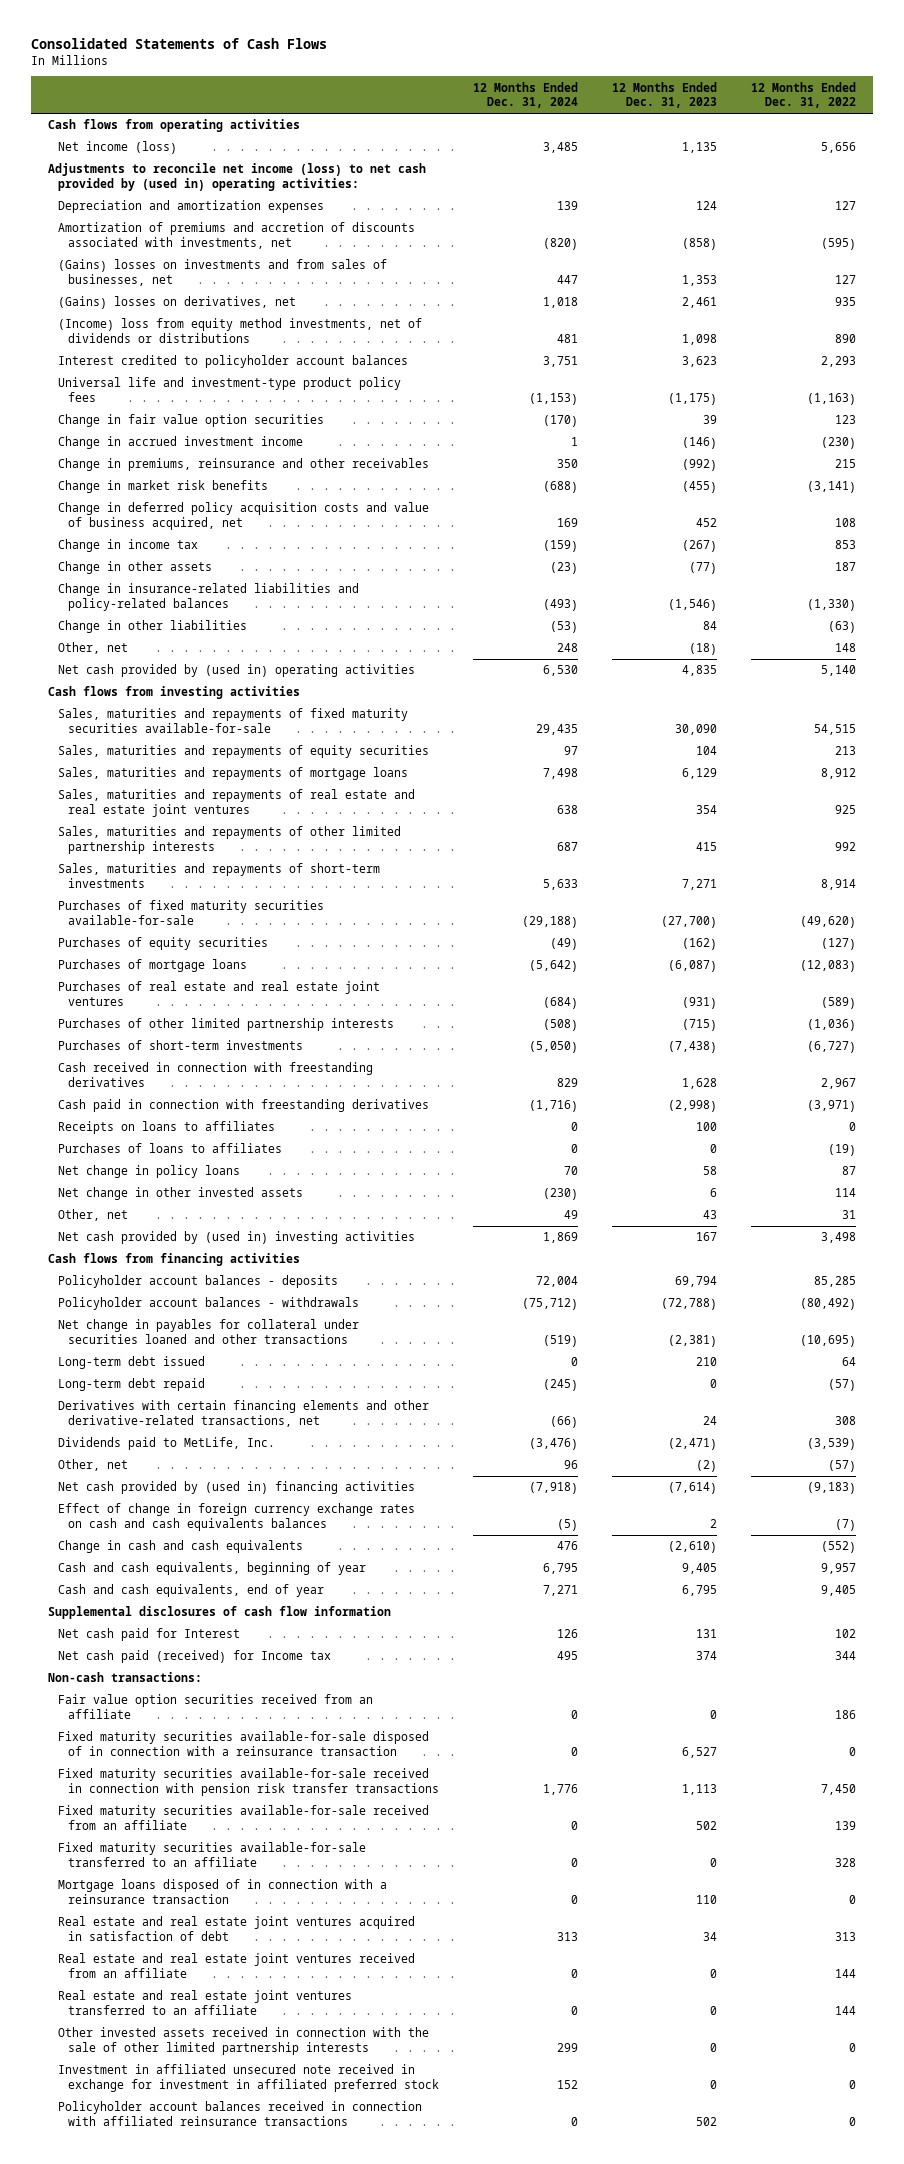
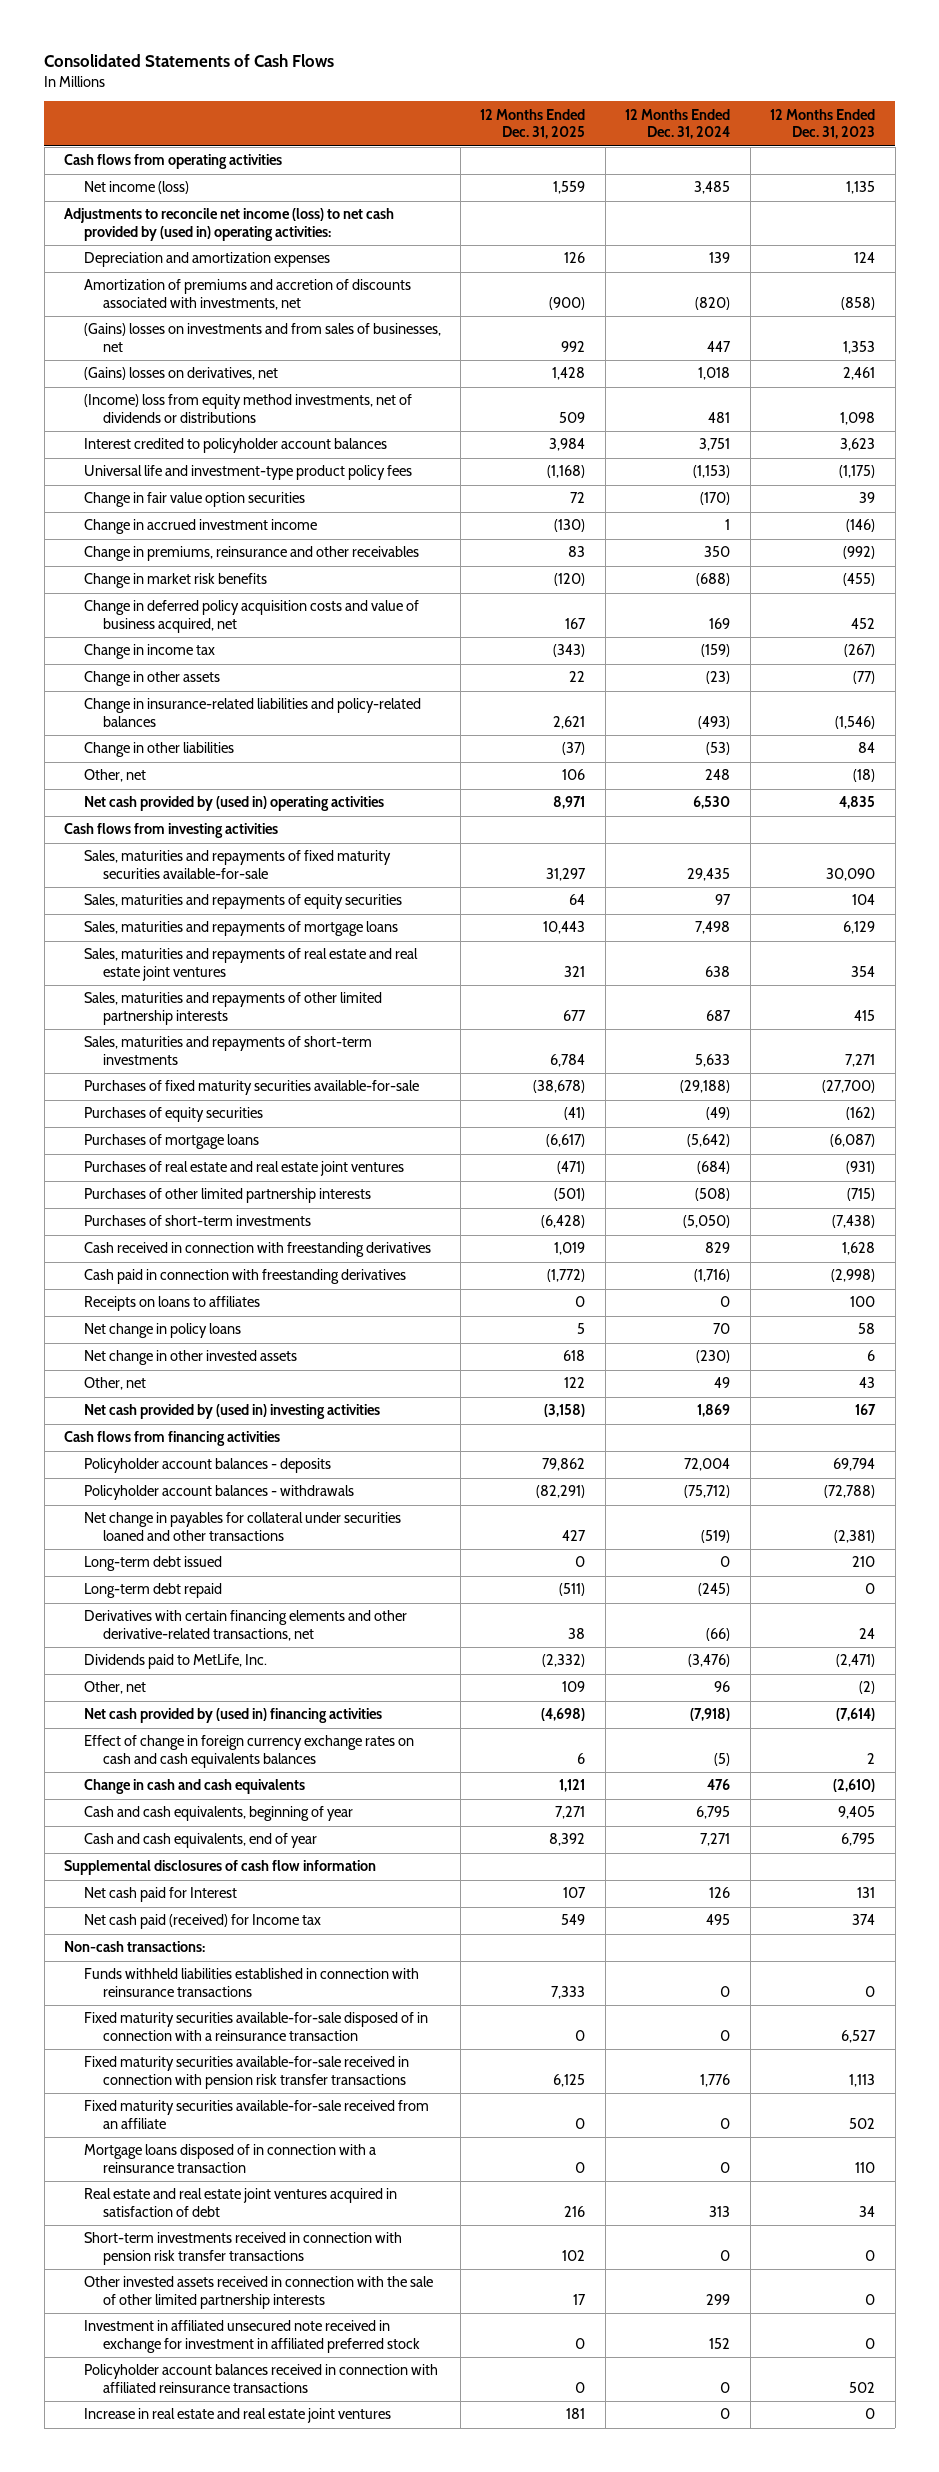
- | 12 Months Ended Dec. 31, 2024 | 12 Months Ended Dec. 31, 2023 | 12 Months Ended Dec. 31, 2022
+ | 12 Months Ended Dec. 31, 2025 | 12 Months Ended Dec. 31, 2024 | 12 Months Ended Dec. 31, 2023
- Purchases of loans to affiliates | 0 | 0 | (19)
- Fair value option securities received from an affiliate | 0 | 0 | 186
+ Funds withheld liabilities established in connection with reinsurance transactions | 7,333 | 0 | 0
- Fixed maturity securities available-for-sale transferred to an affiliate | 0 | 0 | 328
- Real estate and real estate joint ventures received from an affiliate | 0 | 0 | 144
- Real estate and real estate joint ventures transferred to an affiliate | 0 | 0 | 144
+ Short-term investments received in connection with pension risk transfer transactions | 102 | 0 | 0
+ Increase in real estate and real estate joint ventures | 181 | 0 | 0

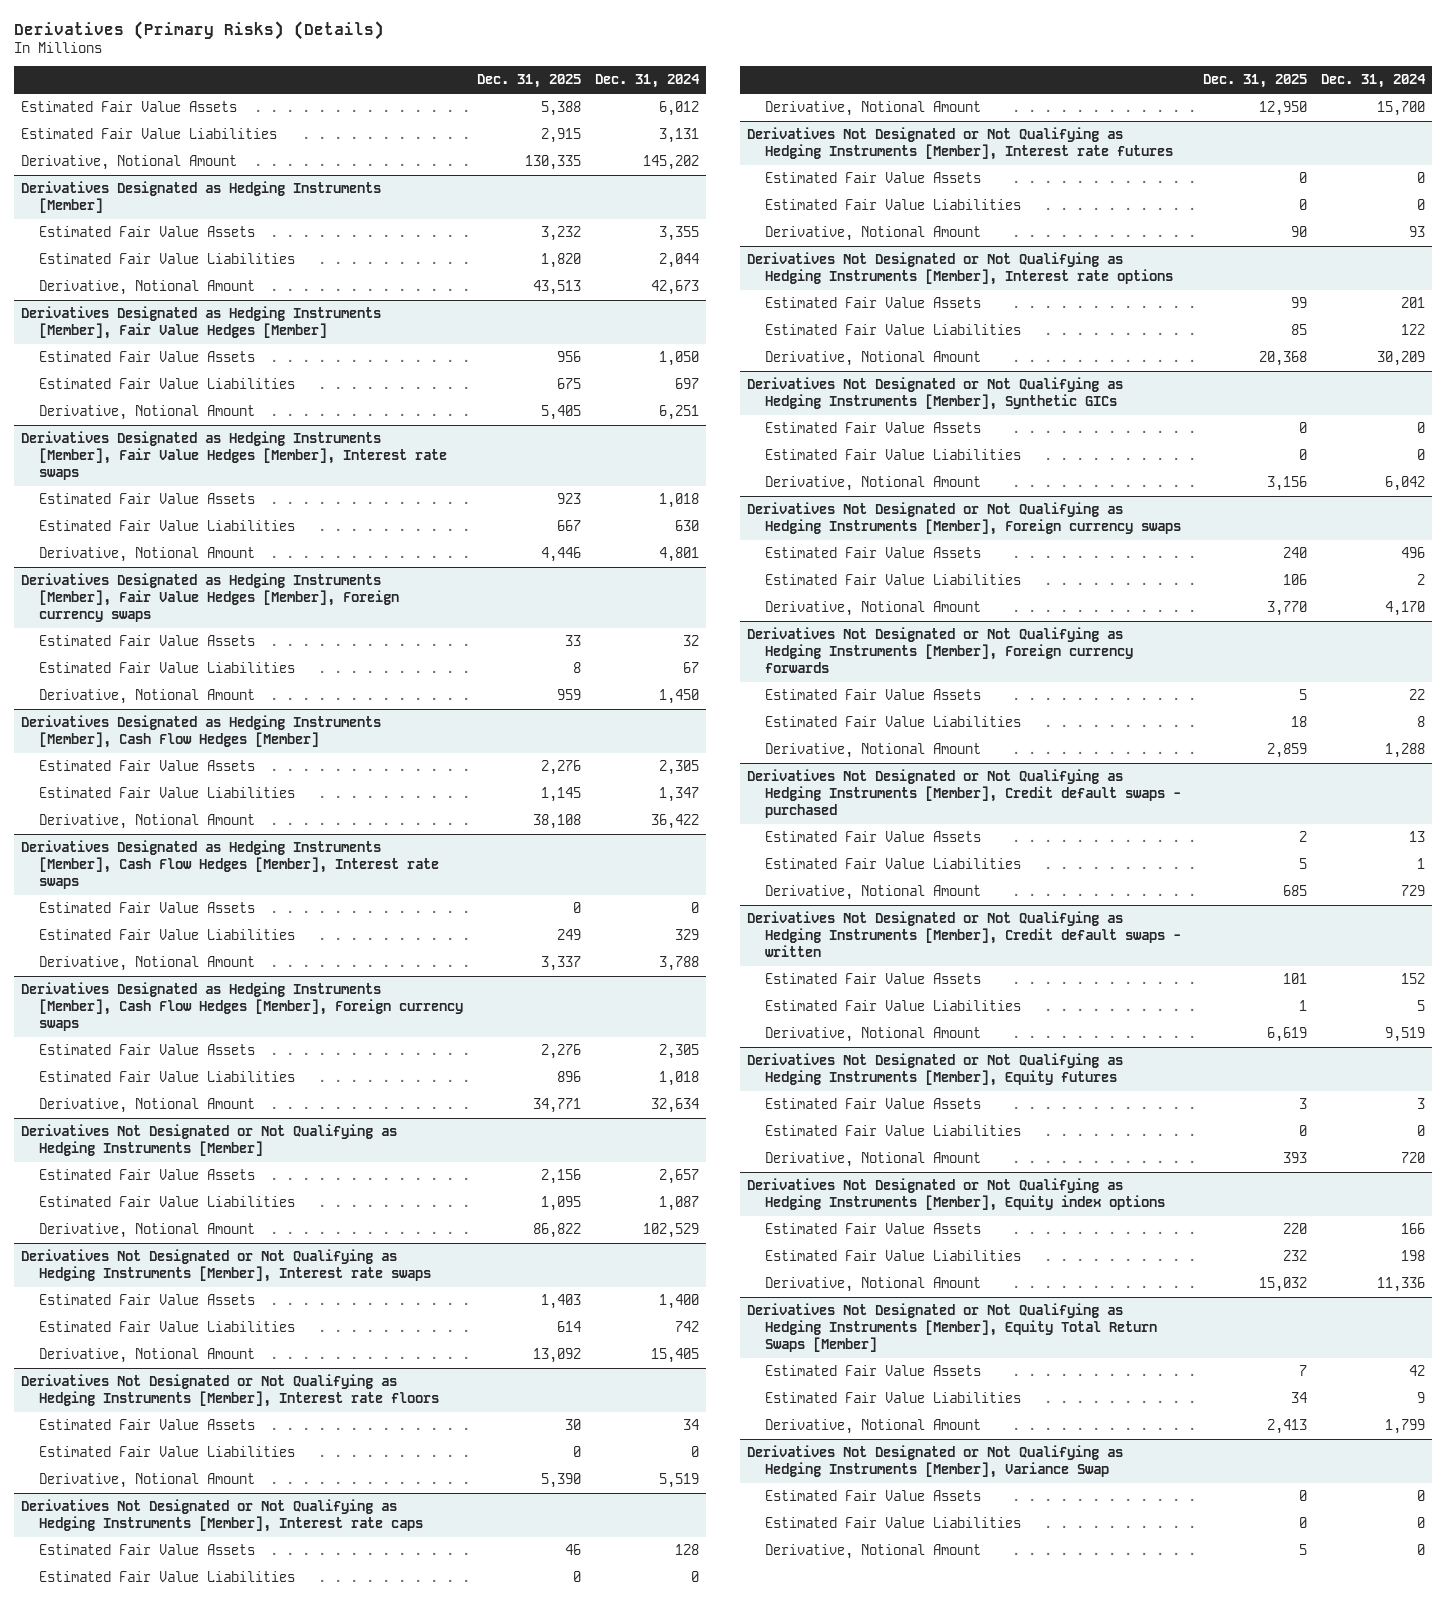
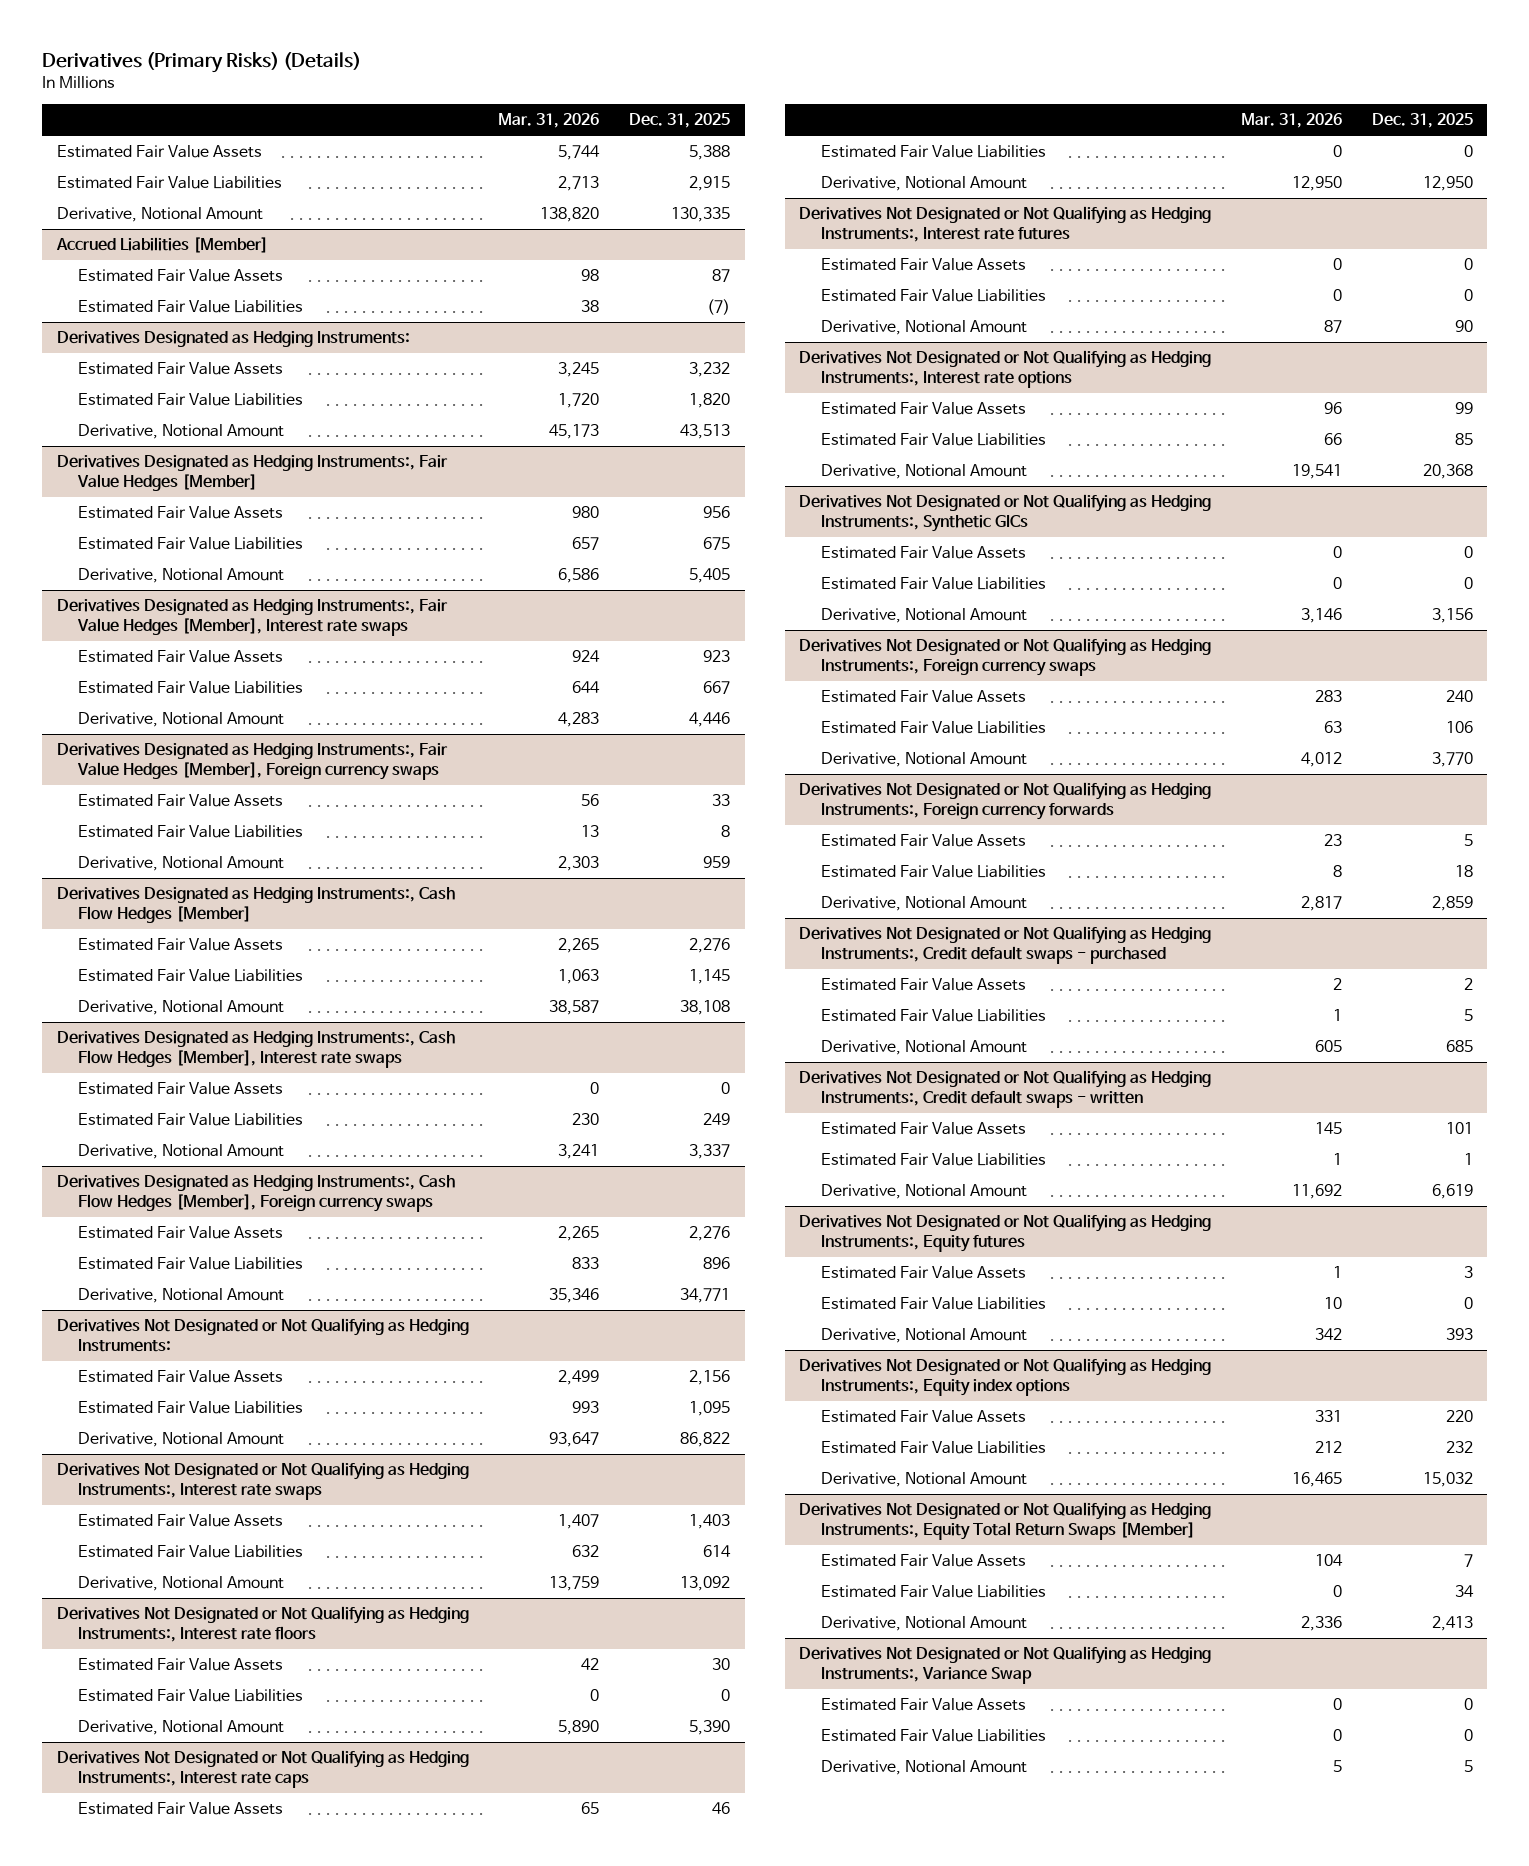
- | Dec. 31, 2025 | Dec. 31, 2024
+ | Mar. 31, 2026 | Dec. 31, 2025
- Derivatives Designated as Hedging Instruments [Member]
+ Accrued Liabilities [Member]
+ Estimated Fair Value Assets | 98 | 87
+ Estimated Fair Value Liabilities | 38 | (7)
+ Derivatives Designated as Hedging Instruments:
- Derivatives Designated as Hedging Instruments [Member], Fair Value Hedges [Member]
+ Derivatives Designated as Hedging Instruments:, Fair Value Hedges [Member]
- Derivatives Designated as Hedging Instruments [Member], Fair Value Hedges [Member], Interest rate swaps
+ Derivatives Designated as Hedging Instruments:, Fair Value Hedges [Member], Interest rate swaps
- Derivatives Designated as Hedging Instruments [Member], Fair Value Hedges [Member], Foreign currency swaps
+ Derivatives Designated as Hedging Instruments:, Fair Value Hedges [Member], Foreign currency swaps
- Derivatives Designated as Hedging Instruments [Member], Cash Flow Hedges [Member]
+ Derivatives Designated as Hedging Instruments:, Cash Flow Hedges [Member]
- Derivatives Designated as Hedging Instruments [Member], Cash Flow Hedges [Member], Interest rate swaps
+ Derivatives Designated as Hedging Instruments:, Cash Flow Hedges [Member], Interest rate swaps
- Derivatives Designated as Hedging Instruments [Member], Cash Flow Hedges [Member], Foreign currency swaps
+ Derivatives Designated as Hedging Instruments:, Cash Flow Hedges [Member], Foreign currency swaps
- Derivatives Not Designated or Not Qualifying as Hedging Instruments [Member]
+ Derivatives Not Designated or Not Qualifying as Hedging Instruments:
- Derivatives Not Designated or Not Qualifying as Hedging Instruments [Member], Interest rate swaps
+ Derivatives Not Designated or Not Qualifying as Hedging Instruments:, Interest rate swaps
- Derivatives Not Designated or Not Qualifying as Hedging Instruments [Member], Interest rate floors
+ Derivatives Not Designated or Not Qualifying as Hedging Instruments:, Interest rate floors
- Derivatives Not Designated or Not Qualifying as Hedging Instruments [Member], Interest rate caps
+ Derivatives Not Designated or Not Qualifying as Hedging Instruments:, Interest rate caps
- Derivatives Not Designated or Not Qualifying as Hedging Instruments [Member], Interest rate futures
+ Derivatives Not Designated or Not Qualifying as Hedging Instruments:, Interest rate futures
- Derivatives Not Designated or Not Qualifying as Hedging Instruments [Member], Interest rate options
+ Derivatives Not Designated or Not Qualifying as Hedging Instruments:, Interest rate options
- Derivatives Not Designated or Not Qualifying as Hedging Instruments [Member], Synthetic GICs
+ Derivatives Not Designated or Not Qualifying as Hedging Instruments:, Synthetic GICs
- Derivatives Not Designated or Not Qualifying as Hedging Instruments [Member], Foreign currency swaps
+ Derivatives Not Designated or Not Qualifying as Hedging Instruments:, Foreign currency swaps
- Derivatives Not Designated or Not Qualifying as Hedging Instruments [Member], Foreign currency forwards
+ Derivatives Not Designated or Not Qualifying as Hedging Instruments:, Foreign currency forwards
- Derivatives Not Designated or Not Qualifying as Hedging Instruments [Member], Credit default swaps - purchased
+ Derivatives Not Designated or Not Qualifying as Hedging Instruments:, Credit default swaps - purchased
- Derivatives Not Designated or Not Qualifying as Hedging Instruments [Member], Credit default swaps - written
+ Derivatives Not Designated or Not Qualifying as Hedging Instruments:, Credit default swaps - written
- Derivatives Not Designated or Not Qualifying as Hedging Instruments [Member], Equity futures
+ Derivatives Not Designated or Not Qualifying as Hedging Instruments:, Equity futures
- Derivatives Not Designated or Not Qualifying as Hedging Instruments [Member], Equity index options
+ Derivatives Not Designated or Not Qualifying as Hedging Instruments:, Equity index options
- Derivatives Not Designated or Not Qualifying as Hedging Instruments [Member], Equity Total Return Swaps [Member]
+ Derivatives Not Designated or Not Qualifying as Hedging Instruments:, Equity Total Return Swaps [Member]
- Derivatives Not Designated or Not Qualifying as Hedging Instruments [Member], Variance Swap
+ Derivatives Not Designated or Not Qualifying as Hedging Instruments:, Variance Swap

